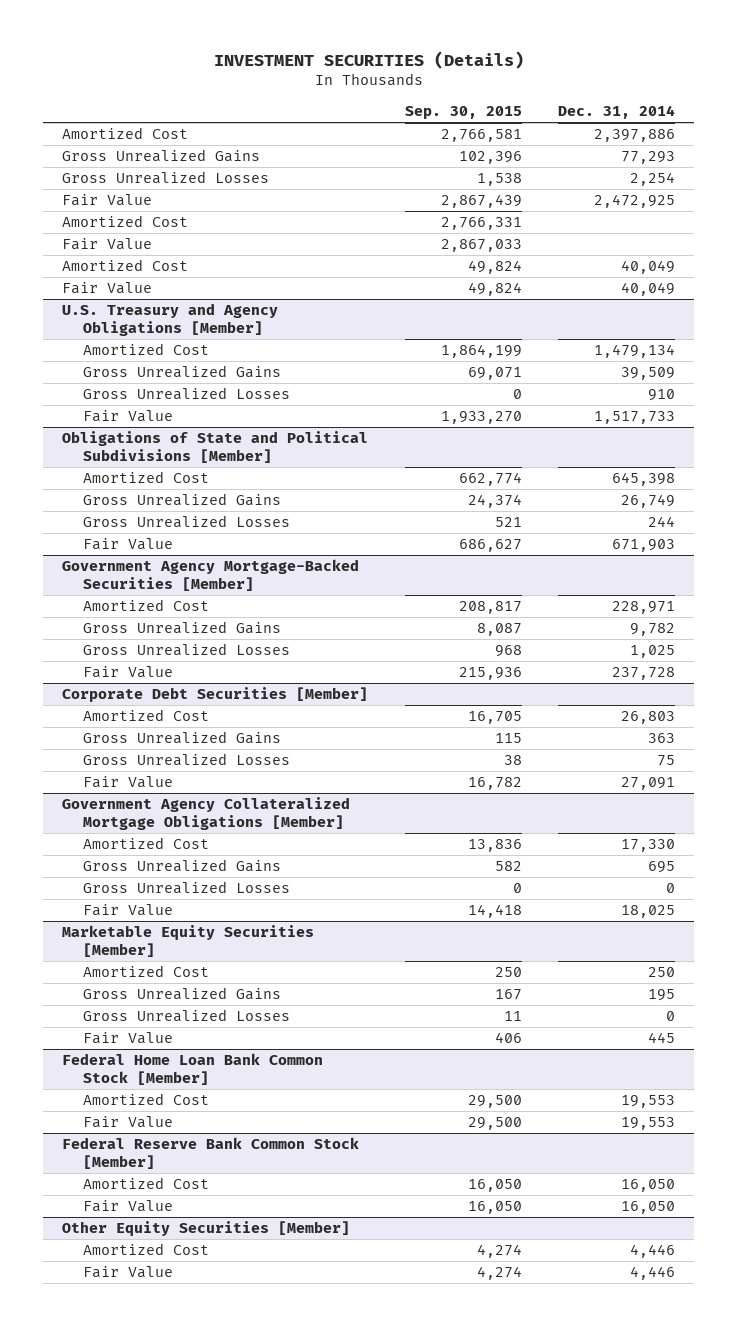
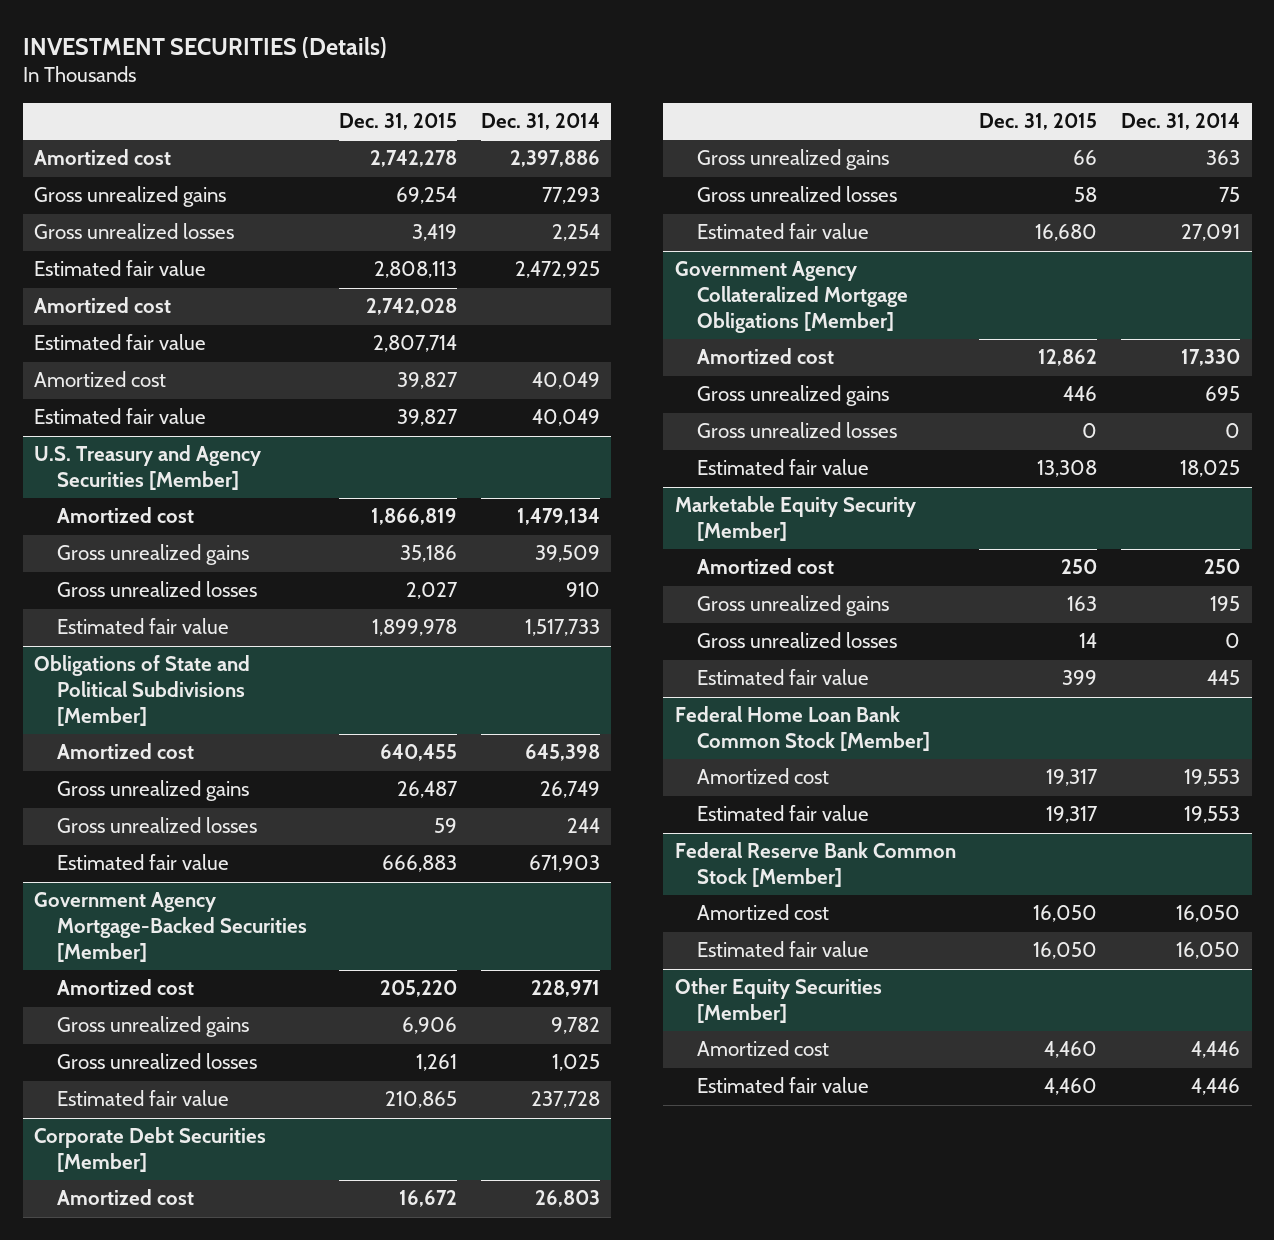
- | Sep. 30, 2015 | Dec. 31, 2014
+ | Dec. 31, 2015 | Dec. 31, 2014
- Amortized Cost | 2,766,581 | 2,397,886
- Gross Unrealized Gains | 102,396 | 77,293
- Gross Unrealized Losses | 1,538 | 2,254
- Fair Value | 2,867,439 | 2,472,925
- Amortized Cost | 2,766,331 |
- Fair Value | 2,867,033 |
- Amortized Cost | 49,824 | 40,049
- Fair Value | 49,824 | 40,049
- U.S. Treasury and Agency Obligations [Member]
- Amortized Cost | 1,864,199 | 1,479,134
- Gross Unrealized Gains | 69,071 | 39,509
- Gross Unrealized Losses | 0 | 910
- Fair Value | 1,933,270 | 1,517,733
+ Amortized cost | 2,742,278 | 2,397,886
+ Gross unrealized gains | 69,254 | 77,293
+ Gross unrealized losses | 3,419 | 2,254
+ Estimated fair value | 2,808,113 | 2,472,925
+ Amortized cost | 2,742,028 |
+ Estimated fair value | 2,807,714 |
+ Amortized cost | 39,827 | 40,049
+ Estimated fair value | 39,827 | 40,049
+ U.S. Treasury and Agency Securities [Member]
+ Amortized cost | 1,866,819 | 1,479,134
+ Gross unrealized gains | 35,186 | 39,509
+ Gross unrealized losses | 2,027 | 910
+ Estimated fair value | 1,899,978 | 1,517,733
@ Obligations of State and Political Subdivisions [Member]
- Amortized Cost | 662,774 | 645,398
- Gross Unrealized Gains | 24,374 | 26,749
- Gross Unrealized Losses | 521 | 244
- Fair Value | 686,627 | 671,903
+ Amortized cost | 640,455 | 645,398
+ Gross unrealized gains | 26,487 | 26,749
+ Gross unrealized losses | 59 | 244
+ Estimated fair value | 666,883 | 671,903
@ Government Agency Mortgage-Backed Securities [Member]
- Amortized Cost | 208,817 | 228,971
- Gross Unrealized Gains | 8,087 | 9,782
- Gross Unrealized Losses | 968 | 1,025
- Fair Value | 215,936 | 237,728
+ Amortized cost | 205,220 | 228,971
+ Gross unrealized gains | 6,906 | 9,782
+ Gross unrealized losses | 1,261 | 1,025
+ Estimated fair value | 210,865 | 237,728
@ Corporate Debt Securities [Member]
- Amortized Cost | 16,705 | 26,803
- Gross Unrealized Gains | 115 | 363
- Gross Unrealized Losses | 38 | 75
- Fair Value | 16,782 | 27,091
+ Amortized cost | 16,672 | 26,803
+ Gross unrealized gains | 66 | 363
+ Gross unrealized losses | 58 | 75
+ Estimated fair value | 16,680 | 27,091
@ Government Agency Collateralized Mortgage Obligations [Member]
- Amortized Cost | 13,836 | 17,330
- Gross Unrealized Gains | 582 | 695
- Gross Unrealized Losses | 0 | 0
- Fair Value | 14,418 | 18,025
- Marketable Equity Securities [Member]
- Amortized Cost | 250 | 250
- Gross Unrealized Gains | 167 | 195
- Gross Unrealized Losses | 11 | 0
- Fair Value | 406 | 445
@ Government Agency Collateralized Mortgage Obligations [Member]
+ Amortized cost | 12,862 | 17,330
+ Gross unrealized gains | 446 | 695
+ Gross unrealized losses | 0 | 0
+ Estimated fair value | 13,308 | 18,025
+ Marketable Equity Security [Member]
+ Amortized cost | 250 | 250
+ Gross unrealized gains | 163 | 195
+ Gross unrealized losses | 14 | 0
+ Estimated fair value | 399 | 445
@ Federal Home Loan Bank Common Stock [Member]
- Amortized Cost | 29,500 | 19,553
- Fair Value | 29,500 | 19,553
+ Amortized cost | 19,317 | 19,553
+ Estimated fair value | 19,317 | 19,553
@ Federal Reserve Bank Common Stock [Member]
- Amortized Cost | 16,050 | 16,050
- Fair Value | 16,050 | 16,050
+ Amortized cost | 16,050 | 16,050
+ Estimated fair value | 16,050 | 16,050
@ Other Equity Securities [Member]
- Amortized Cost | 4,274 | 4,446
- Fair Value | 4,274 | 4,446
+ Amortized cost | 4,460 | 4,446
+ Estimated fair value | 4,460 | 4,446

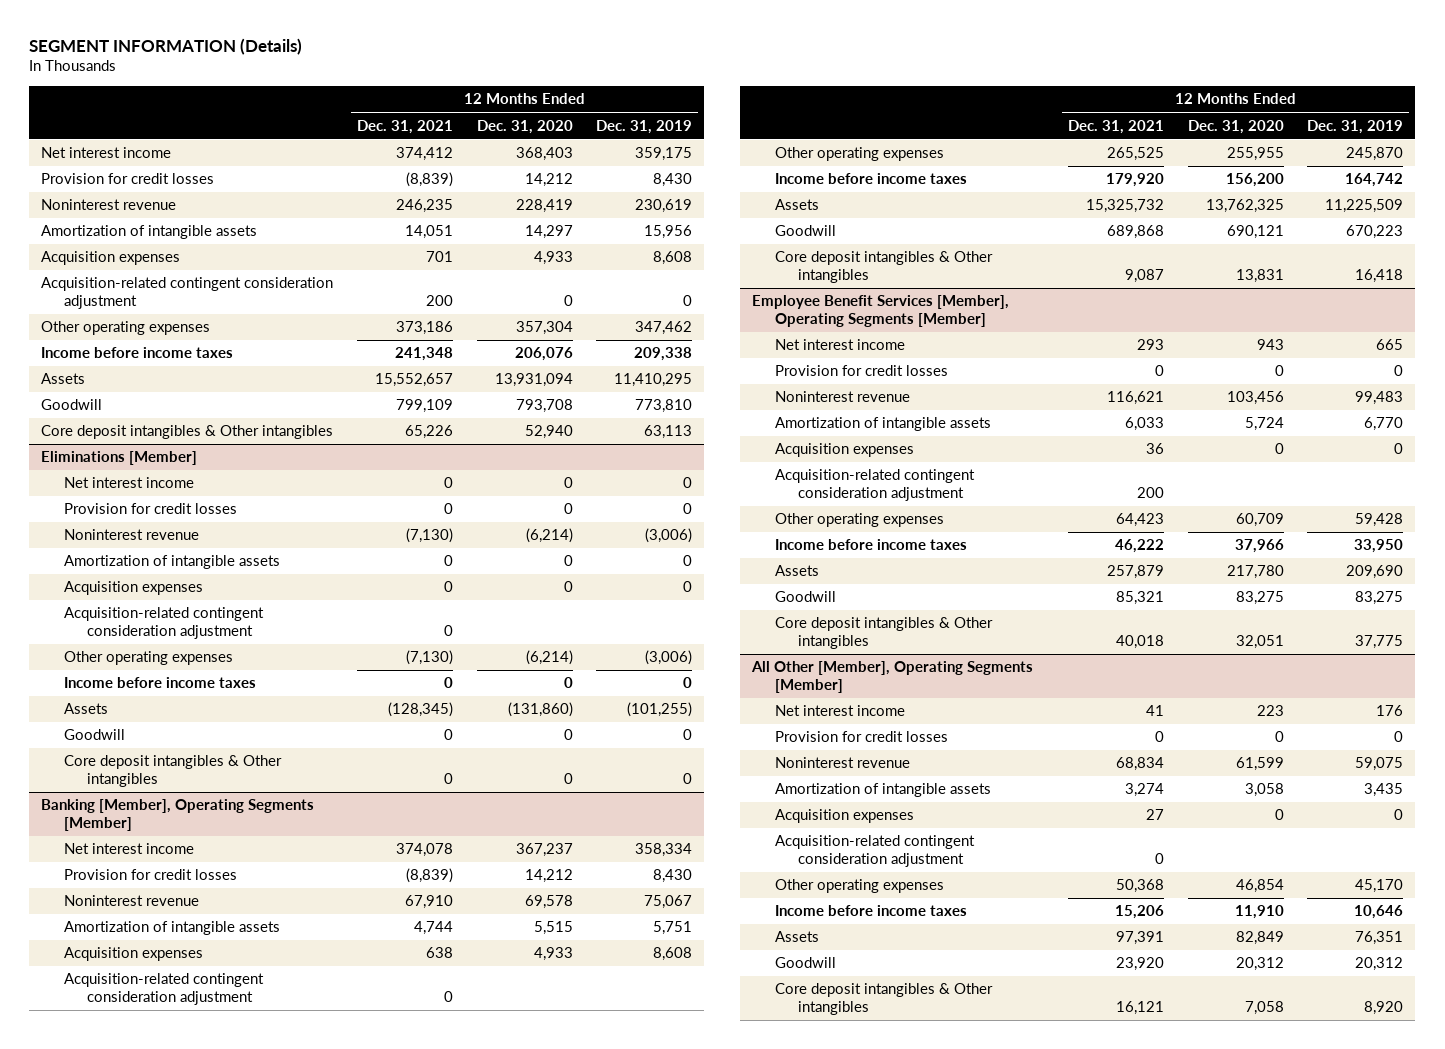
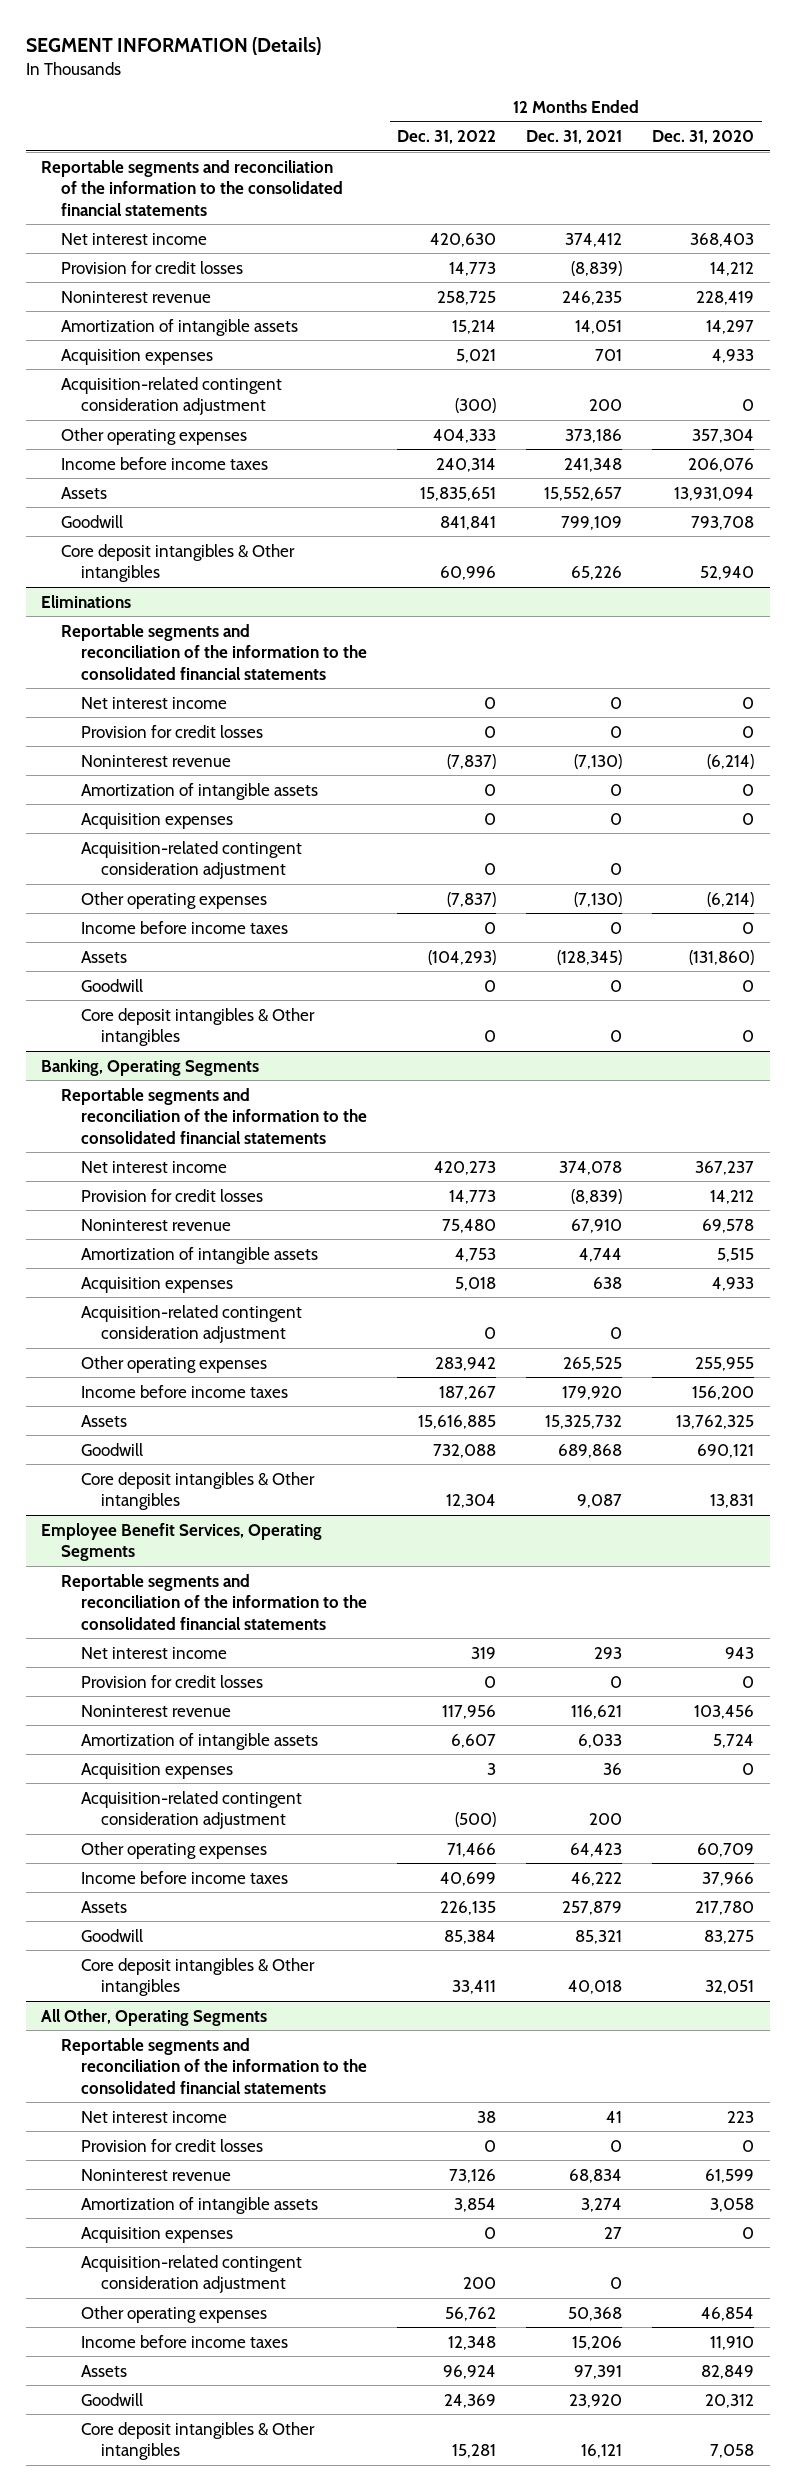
- | 12 Months Ended Dec. 31, 2021 | 12 Months Ended Dec. 31, 2020 | 12 Months Ended Dec. 31, 2019
+ | 12 Months Ended Dec. 31, 2022 | 12 Months Ended Dec. 31, 2021 | 12 Months Ended Dec. 31, 2020
+ Reportable segments and reconciliation of the information to the consolidated financial statements
- Eliminations [Member]
+ Eliminations
+ Reportable segments and reconciliation of the information to the consolidated financial statements
- Banking [Member], Operating Segments [Member]
+ Banking, Operating Segments
+ Reportable segments and reconciliation of the information to the consolidated financial statements
- Employee Benefit Services [Member], Operating Segments [Member]
+ Employee Benefit Services, Operating Segments
+ Reportable segments and reconciliation of the information to the consolidated financial statements
- All Other [Member], Operating Segments [Member]
+ All Other, Operating Segments
+ Reportable segments and reconciliation of the information to the consolidated financial statements

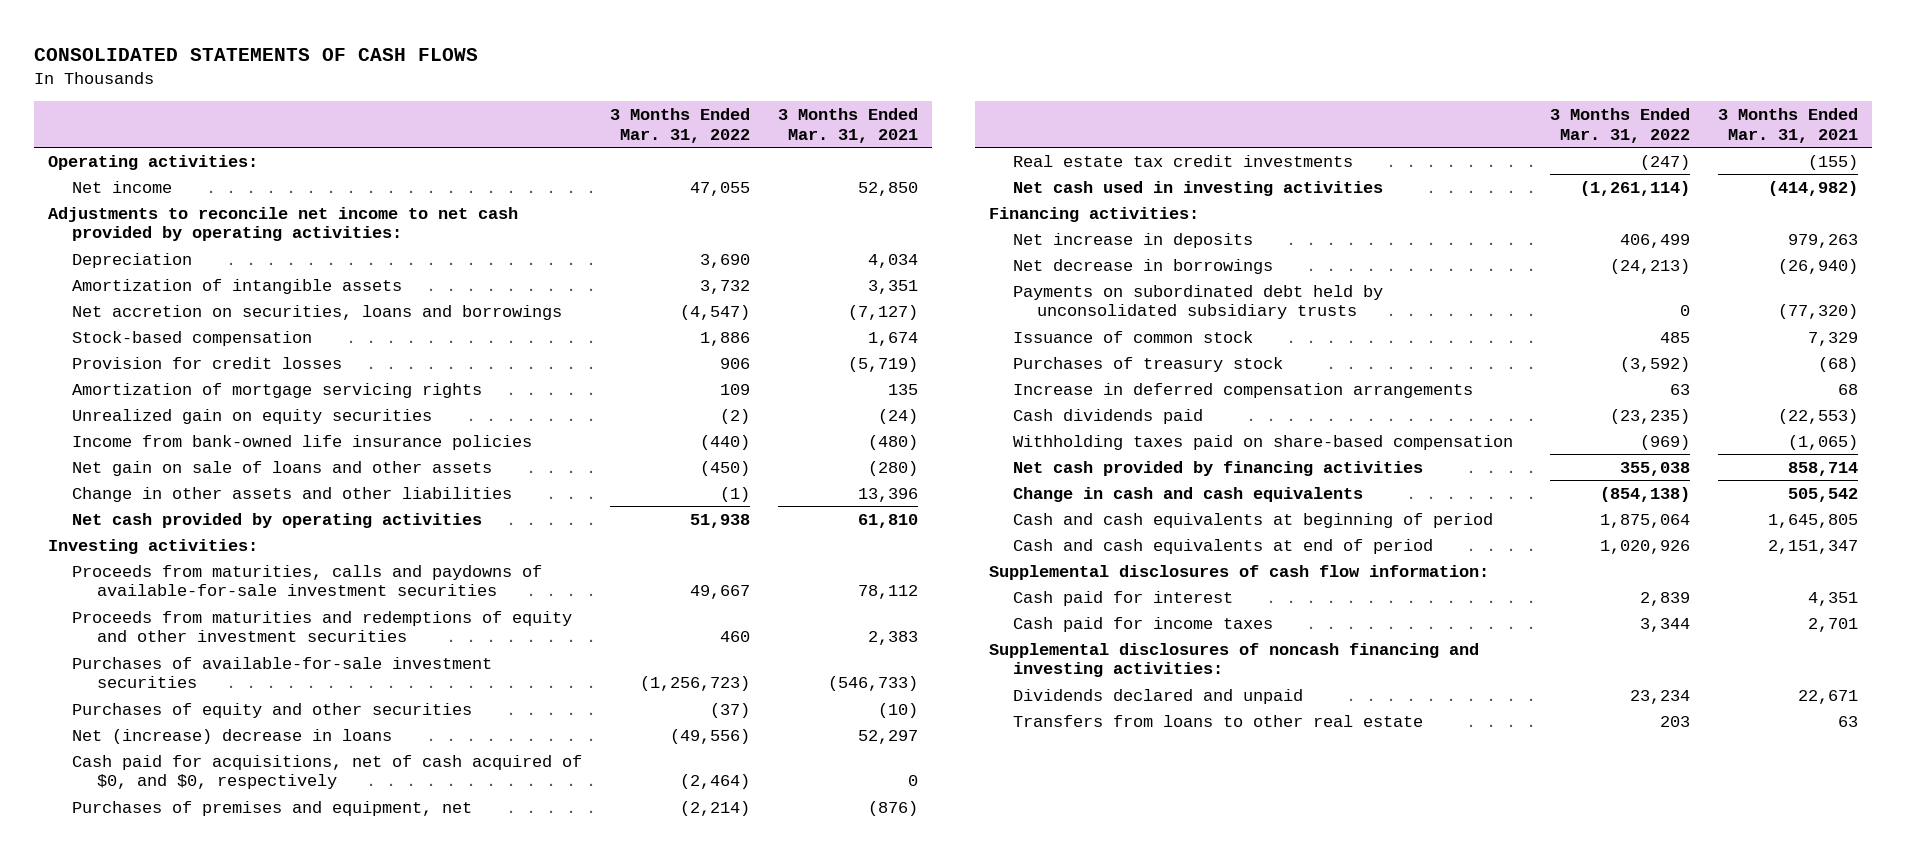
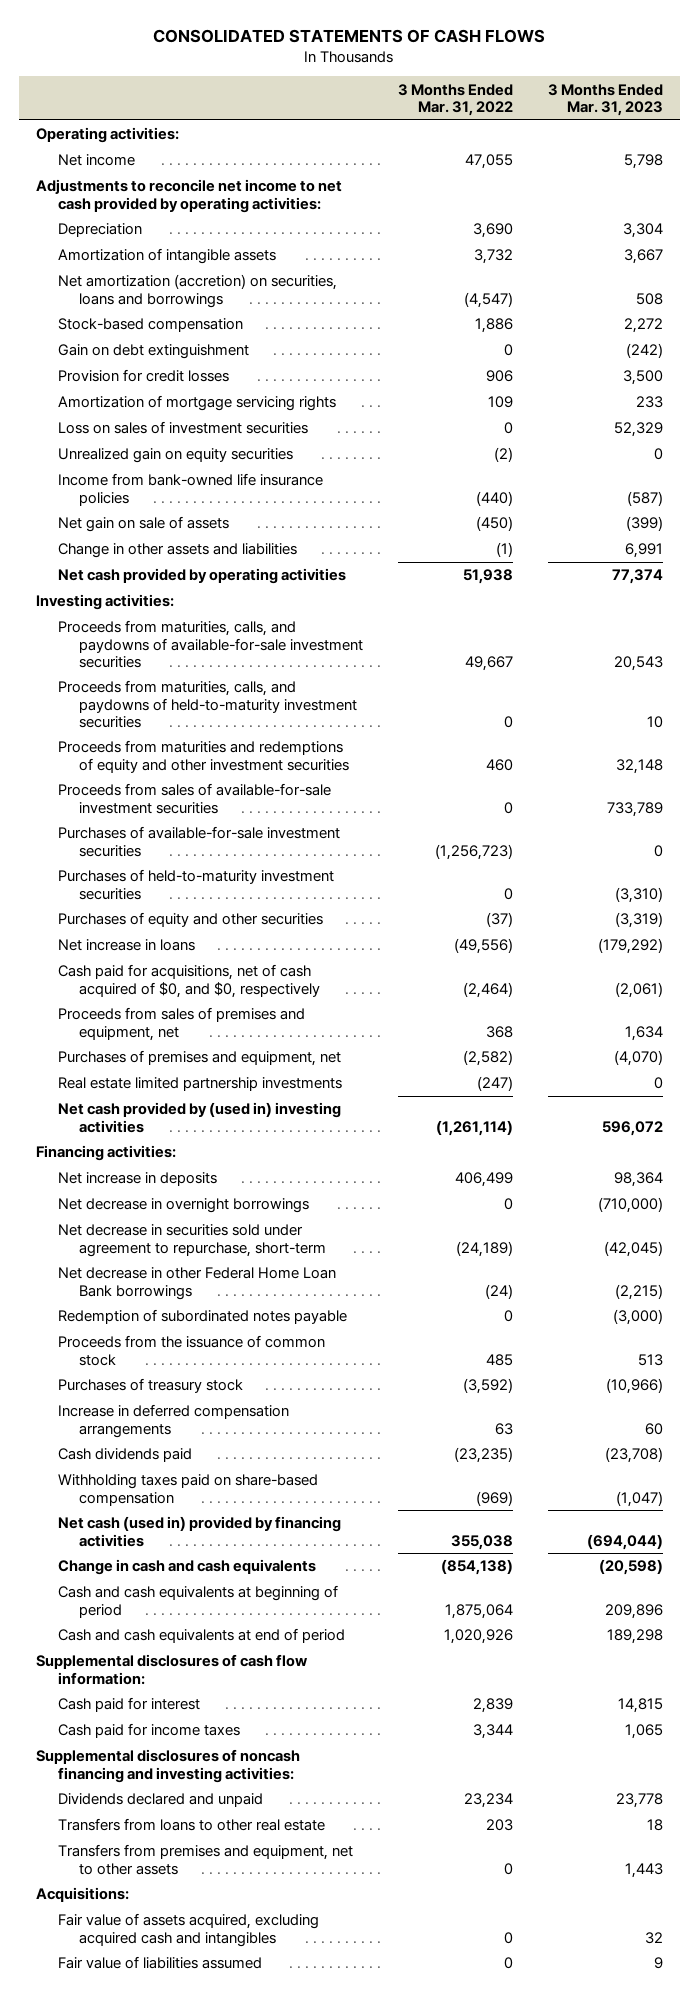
- | 3 Months Ended Mar. 31, 2022 | 3 Months Ended Mar. 31, 2021
+ | 3 Months Ended Mar. 31, 2022 | 3 Months Ended Mar. 31, 2023
- Net accretion on securities, loans and borrowings | (4,547) | (7,127)
+ Net amortization (accretion) on securities, loans and borrowings | (4,547) | 508
+ Gain on debt extinguishment | 0 | (242)
+ Loss on sales of investment securities | 0 | 52,329
- Net gain on sale of loans and other assets | (450) | (280)
- Change in other assets and other liabilities | (1) | 13,396
+ Net gain on sale of assets | (450) | (399)
+ Change in other assets and liabilities | (1) | 6,991
- Proceeds from maturities, calls and paydowns of available-for-sale investment securities | 49,667 | 78,112
+ Proceeds from maturities, calls, and paydowns of available-for-sale investment securities | 49,667 | 20,543
+ Proceeds from maturities, calls, and paydowns of held-to-maturity investment securities | 0 | 10
+ Proceeds from sales of available-for-sale investment securities | 0 | 733,789
+ Purchases of held-to-maturity investment securities | 0 | (3,310)
- Net (increase) decrease in loans | (49,556) | 52,297
+ Net increase in loans | (49,556) | (179,292)
- Purchases of premises and equipment, net | (2,214) | (876)
- Real estate tax credit investments | (247) | (155)
- Net cash used in investing activities | (1,261,114) | (414,982)
+ Proceeds from sales of premises and equipment, net | 368 | 1,634
+ Purchases of premises and equipment, net | (2,582) | (4,070)
+ Real estate limited partnership investments | (247) | 0
+ Net cash provided by (used in) investing activities | (1,261,114) | 596,072
- Net decrease in borrowings | (24,213) | (26,940)
- Payments on subordinated debt held by unconsolidated subsidiary trusts | 0 | (77,320)
- Issuance of common stock | 485 | 7,329
+ Net decrease in overnight borrowings | 0 | (710,000)
+ Net decrease in securities sold under agreement to repurchase, short-term | (24,189) | (42,045)
+ Net decrease in other Federal Home Loan Bank borrowings | (24) | (2,215)
+ Redemption of subordinated notes payable | 0 | (3,000)
+ Proceeds from the issuance of common stock | 485 | 513
- Net cash provided by financing activities | 355,038 | 858,714
+ Net cash (used in) provided by financing activities | 355,038 | (694,044)
+ Transfers from premises and equipment, net to other assets | 0 | 1,443
+ Acquisitions:
+ Fair value of assets acquired, excluding acquired cash and intangibles | 0 | 32
+ Fair value of liabilities assumed | 0 | 9

